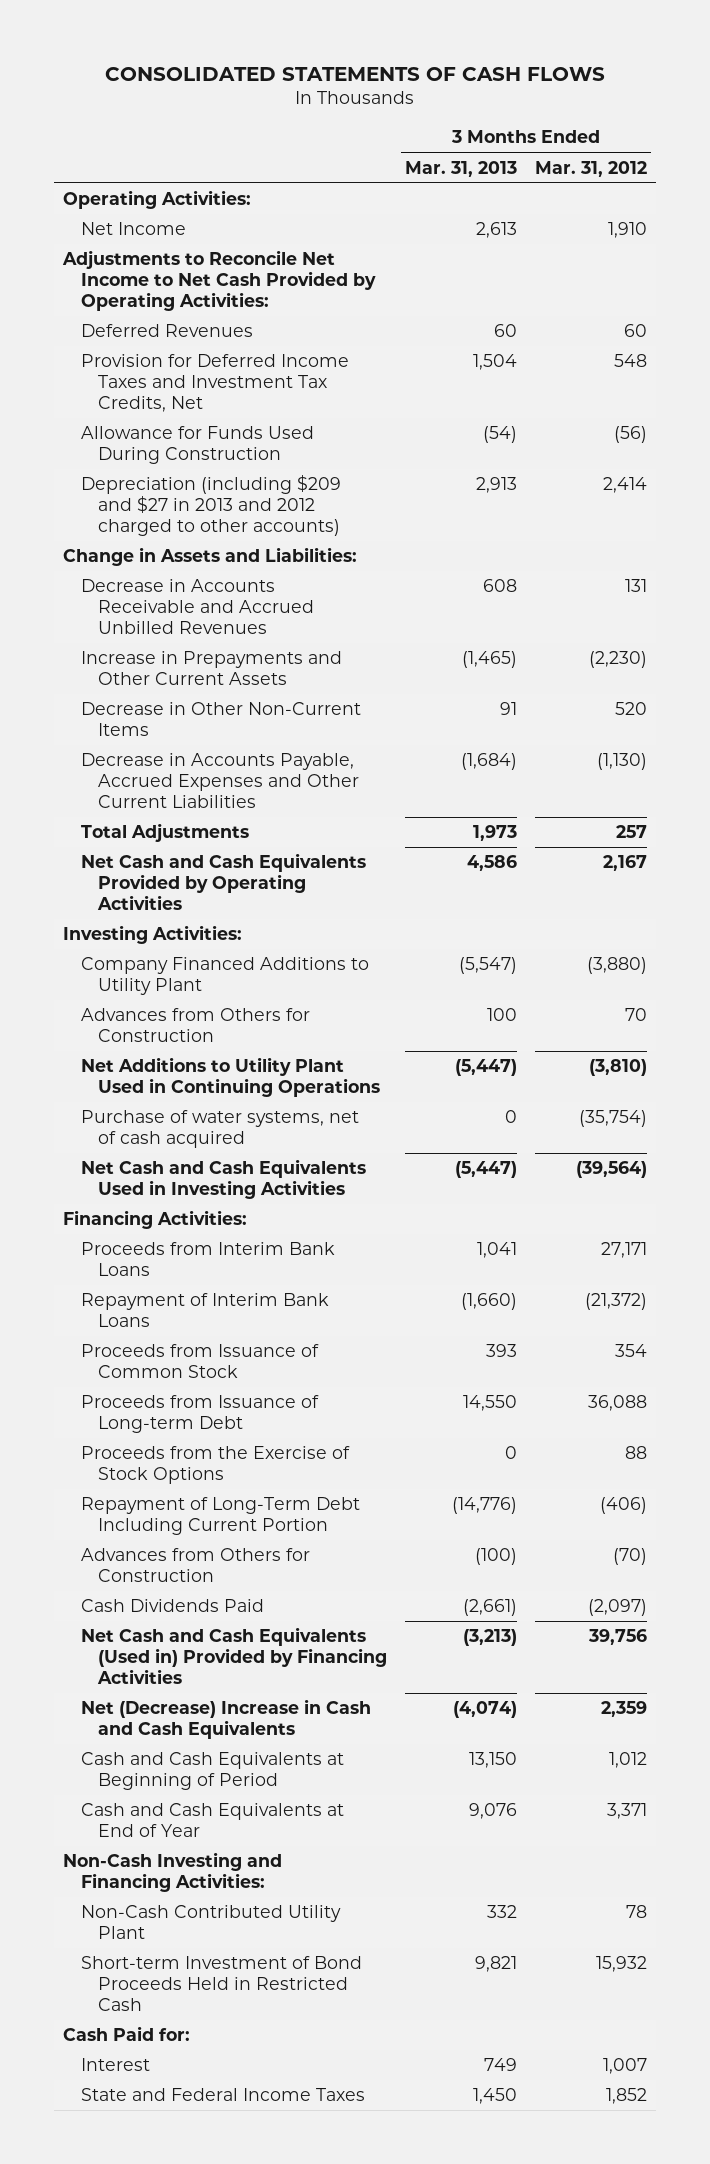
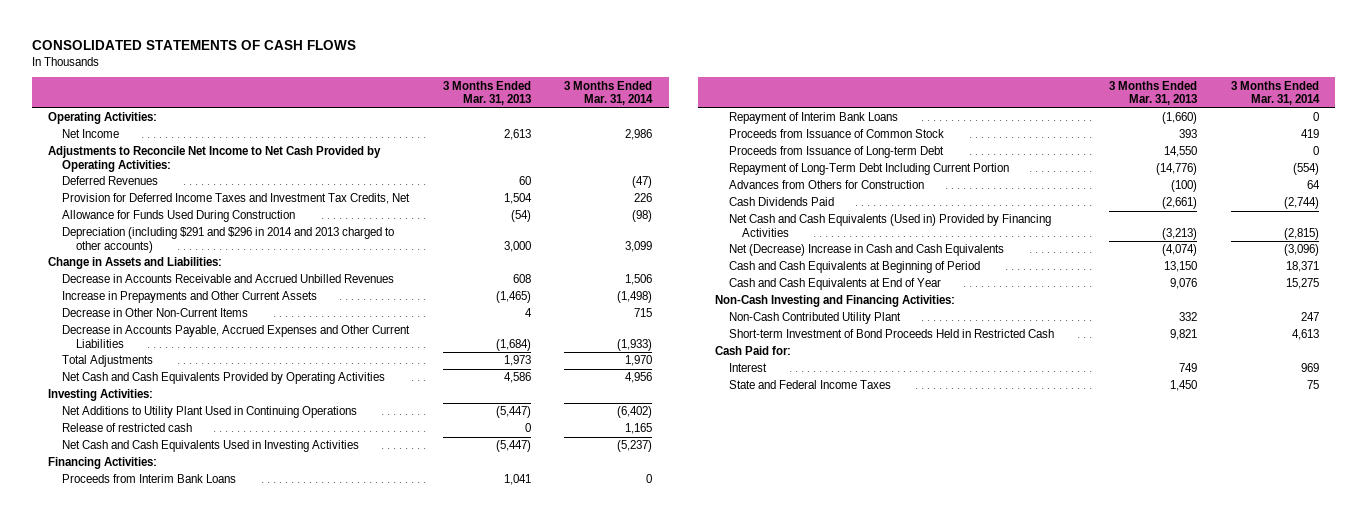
- | 3 Months Ended Mar. 31, 2013 | 3 Months Ended Mar. 31, 2012
+ | 3 Months Ended Mar. 31, 2013 | 3 Months Ended Mar. 31, 2014
- Depreciation (including $209 and $27 in 2013 and 2012 charged to other accounts) | 2,913 | 2,414
+ Depreciation (including $291 and $296 in 2014 and 2013 charged to other accounts) | 3,000 | 3,099
- Decrease in Other Non-Current Items | 91 | 520
+ Decrease in Other Non-Current Items | 4 | 715
- Company Financed Additions to Utility Plant | (5,547) | (3,880)
- Advances from Others for Construction | 100 | 70
- Purchase of water systems, net of cash acquired | 0 | (35,754)
+ Release of restricted cash | 0 | 1,165
- Proceeds from the Exercise of Stock Options | 0 | 88

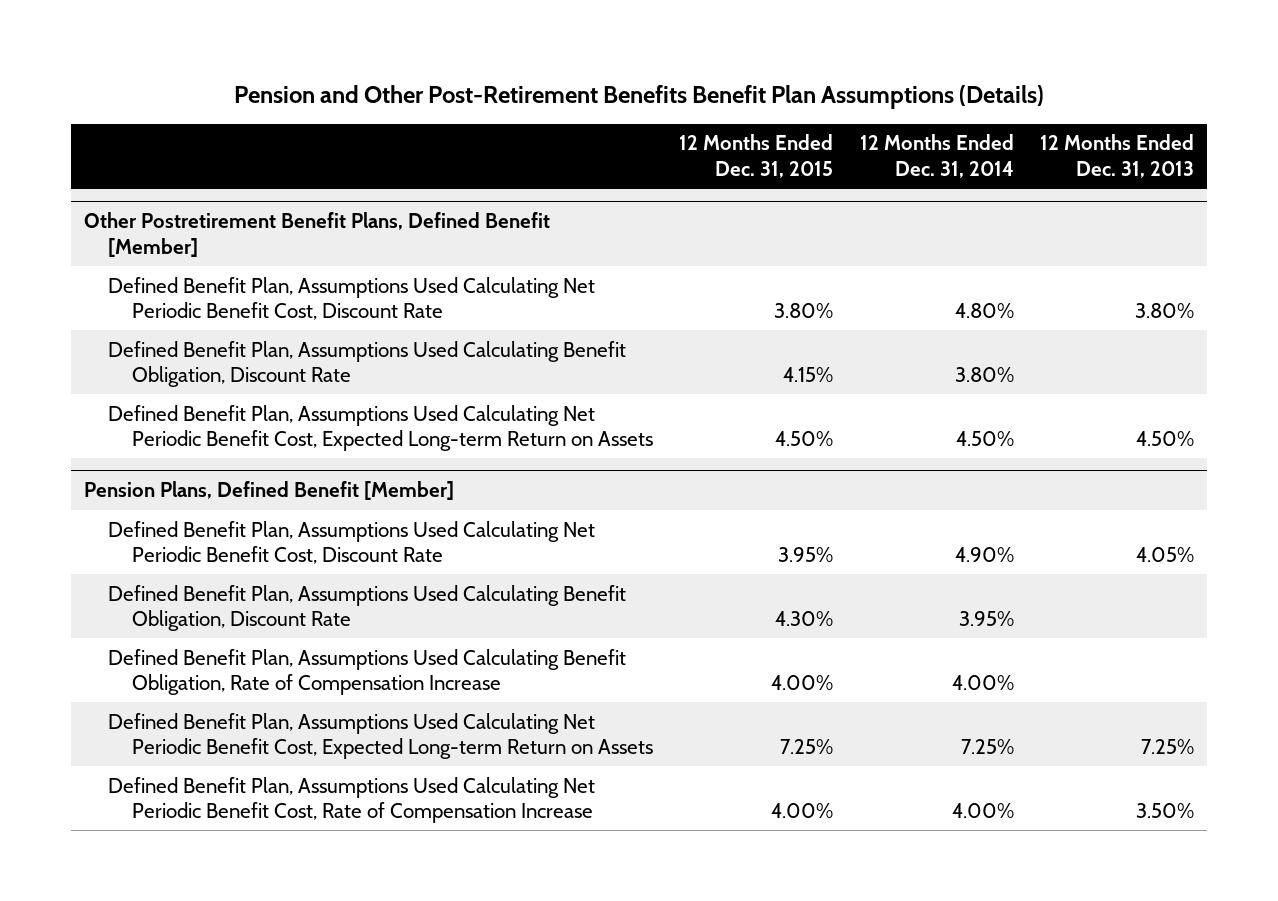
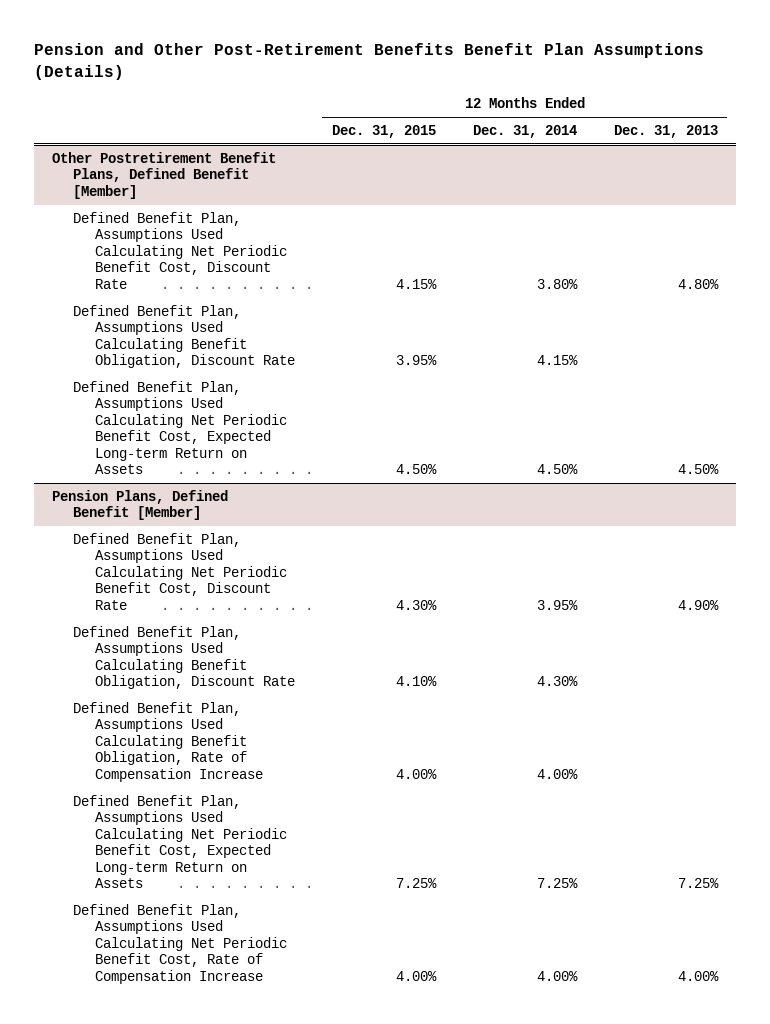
@ Other Postretirement Benefit Plans, Defined Benefit [Member]
- Defined Benefit Plan, Assumptions Used Calculating Net Periodic Benefit Cost, Discount Rate | 3.80% | 4.80% | 3.80%
- Defined Benefit Plan, Assumptions Used Calculating Benefit Obligation, Discount Rate | 4.15% | 3.80% |
+ Defined Benefit Plan, Assumptions Used Calculating Net Periodic Benefit Cost, Discount Rate | 4.15% | 3.80% | 4.80%
+ Defined Benefit Plan, Assumptions Used Calculating Benefit Obligation, Discount Rate | 3.95% | 4.15% |
@ Pension Plans, Defined Benefit [Member]
- Defined Benefit Plan, Assumptions Used Calculating Net Periodic Benefit Cost, Discount Rate | 3.95% | 4.90% | 4.05%
- Defined Benefit Plan, Assumptions Used Calculating Benefit Obligation, Discount Rate | 4.30% | 3.95% |
+ Defined Benefit Plan, Assumptions Used Calculating Net Periodic Benefit Cost, Discount Rate | 4.30% | 3.95% | 4.90%
+ Defined Benefit Plan, Assumptions Used Calculating Benefit Obligation, Discount Rate | 4.10% | 4.30% |
- Defined Benefit Plan, Assumptions Used Calculating Net Periodic Benefit Cost, Rate of Compensation Increase | 4.00% | 4.00% | 3.50%
+ Defined Benefit Plan, Assumptions Used Calculating Net Periodic Benefit Cost, Rate of Compensation Increase | 4.00% | 4.00% | 4.00%

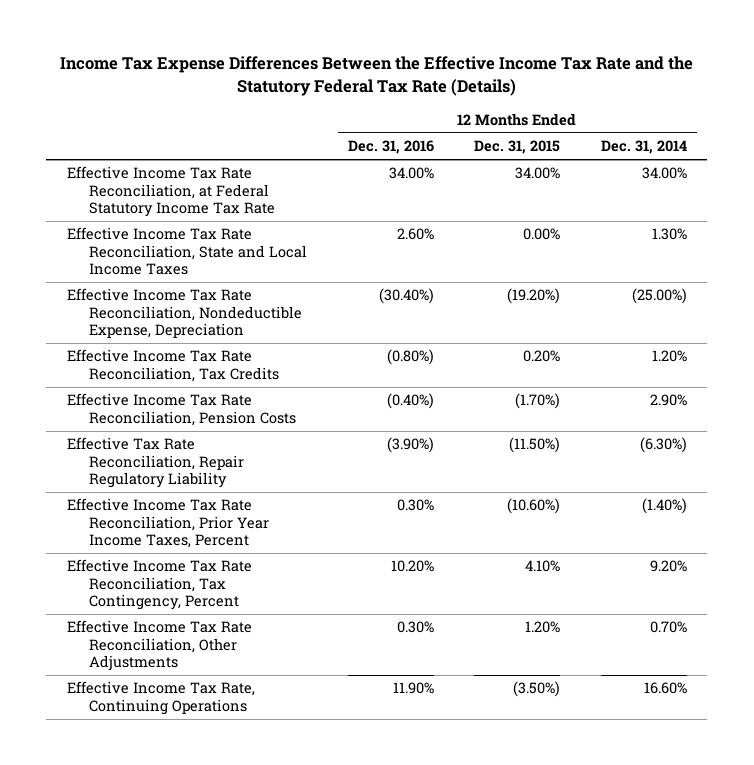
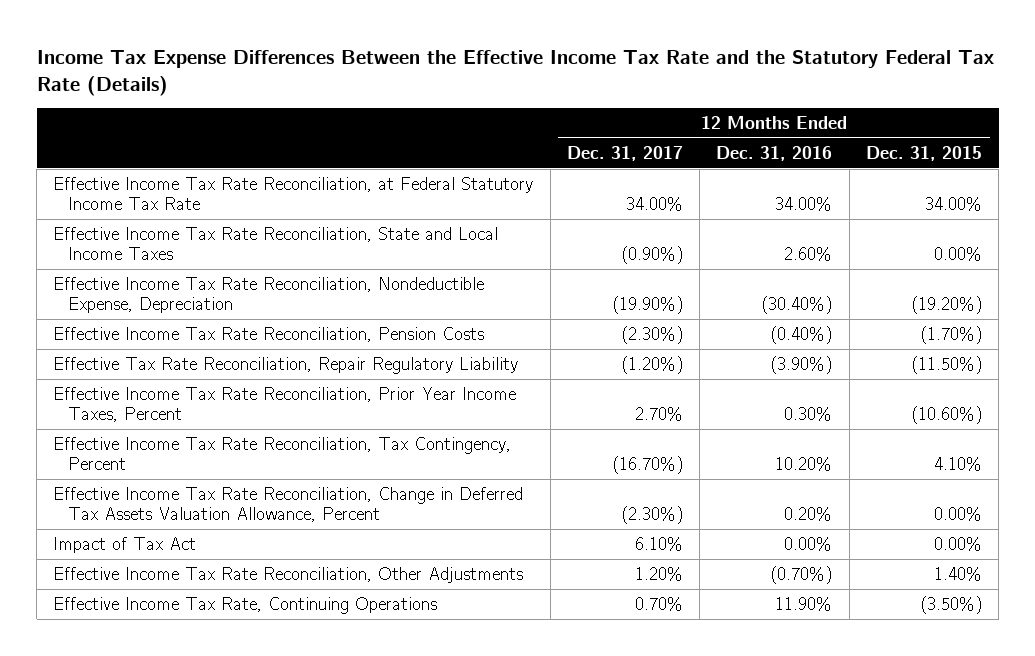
- | 12 Months Ended Dec. 31, 2016 | 12 Months Ended Dec. 31, 2015 | 12 Months Ended Dec. 31, 2014
+ | 12 Months Ended Dec. 31, 2017 | 12 Months Ended Dec. 31, 2016 | 12 Months Ended Dec. 31, 2015
- Effective Income Tax Rate Reconciliation, Tax Credits | (0.80%) | 0.20% | 1.20%
- Effective Income Tax Rate Reconciliation, Other Adjustments | 0.30% | 1.20% | 0.70%
+ Effective Income Tax Rate Reconciliation, Change in Deferred Tax Assets Valuation Allowance, Percent | (2.30%) | 0.20% | 0.00%
+ Impact of Tax Act | 6.10% | 0.00% | 0.00%
+ Effective Income Tax Rate Reconciliation, Other Adjustments | 1.20% | (0.70%) | 1.40%

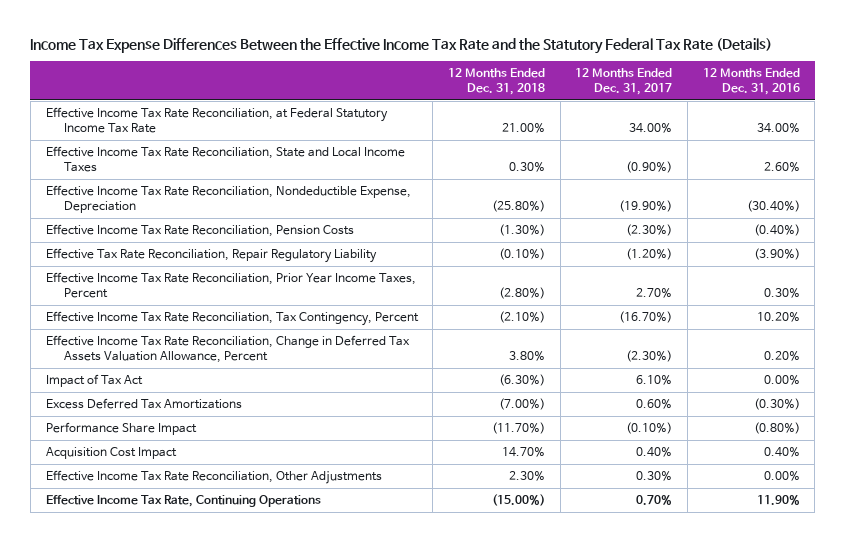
- | 12 Months Ended Dec. 31, 2017 | 12 Months Ended Dec. 31, 2016 | 12 Months Ended Dec. 31, 2015
+ | 12 Months Ended Dec. 31, 2018 | 12 Months Ended Dec. 31, 2017 | 12 Months Ended Dec. 31, 2016
- Effective Income Tax Rate Reconciliation, Other Adjustments | 1.20% | (0.70%) | 1.40%
+ Excess Deferred Tax Amortizations | (7.00%) | 0.60% | (0.30%)
+ Performance Share Impact | (11.70%) | (0.10%) | (0.80%)
+ Acquisition Cost Impact | 14.70% | 0.40% | 0.40%
+ Effective Income Tax Rate Reconciliation, Other Adjustments | 2.30% | 0.30% | 0.00%

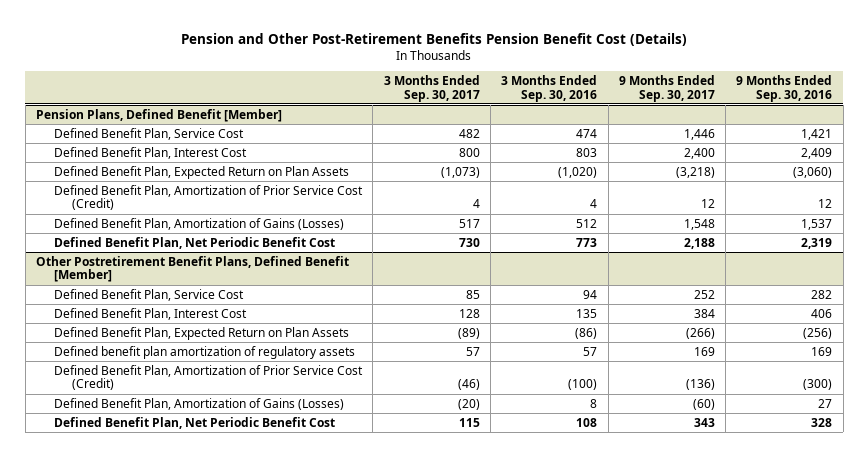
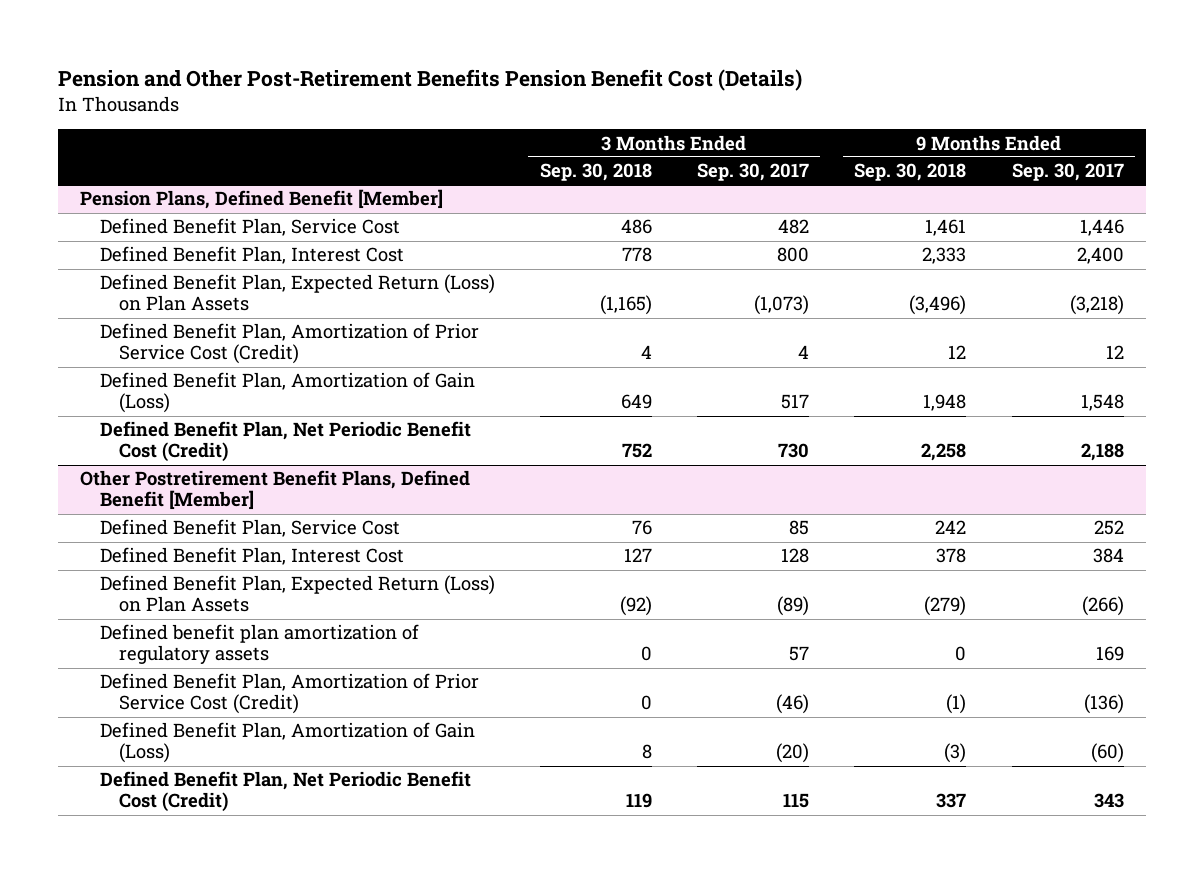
- | 3 Months Ended Sep. 30, 2017 | 3 Months Ended Sep. 30, 2016 | 9 Months Ended Sep. 30, 2017 | 9 Months Ended Sep. 30, 2016
+ | 3 Months Ended Sep. 30, 2018 | 3 Months Ended Sep. 30, 2017 | 9 Months Ended Sep. 30, 2018 | 9 Months Ended Sep. 30, 2017
@ Pension Plans, Defined Benefit [Member]
- Defined Benefit Plan, Expected Return on Plan Assets | (1,073) | (1,020) | (3,218) | (3,060)
+ Defined Benefit Plan, Expected Return (Loss) on Plan Assets | (1,165) | (1,073) | (3,496) | (3,218)
- Defined Benefit Plan, Amortization of Gains (Losses) | 517 | 512 | 1,548 | 1,537
- Defined Benefit Plan, Net Periodic Benefit Cost | 730 | 773 | 2,188 | 2,319
+ Defined Benefit Plan, Amortization of Gain (Loss) | 649 | 517 | 1,948 | 1,548
+ Defined Benefit Plan, Net Periodic Benefit Cost (Credit) | 752 | 730 | 2,258 | 2,188
@ Other Postretirement Benefit Plans, Defined Benefit [Member]
- Defined Benefit Plan, Expected Return on Plan Assets | (89) | (86) | (266) | (256)
+ Defined Benefit Plan, Expected Return (Loss) on Plan Assets | (92) | (89) | (279) | (266)
- Defined Benefit Plan, Amortization of Gains (Losses) | (20) | 8 | (60) | 27
- Defined Benefit Plan, Net Periodic Benefit Cost | 115 | 108 | 343 | 328
+ Defined Benefit Plan, Amortization of Gain (Loss) | 8 | (20) | (3) | (60)
+ Defined Benefit Plan, Net Periodic Benefit Cost (Credit) | 119 | 115 | 337 | 343

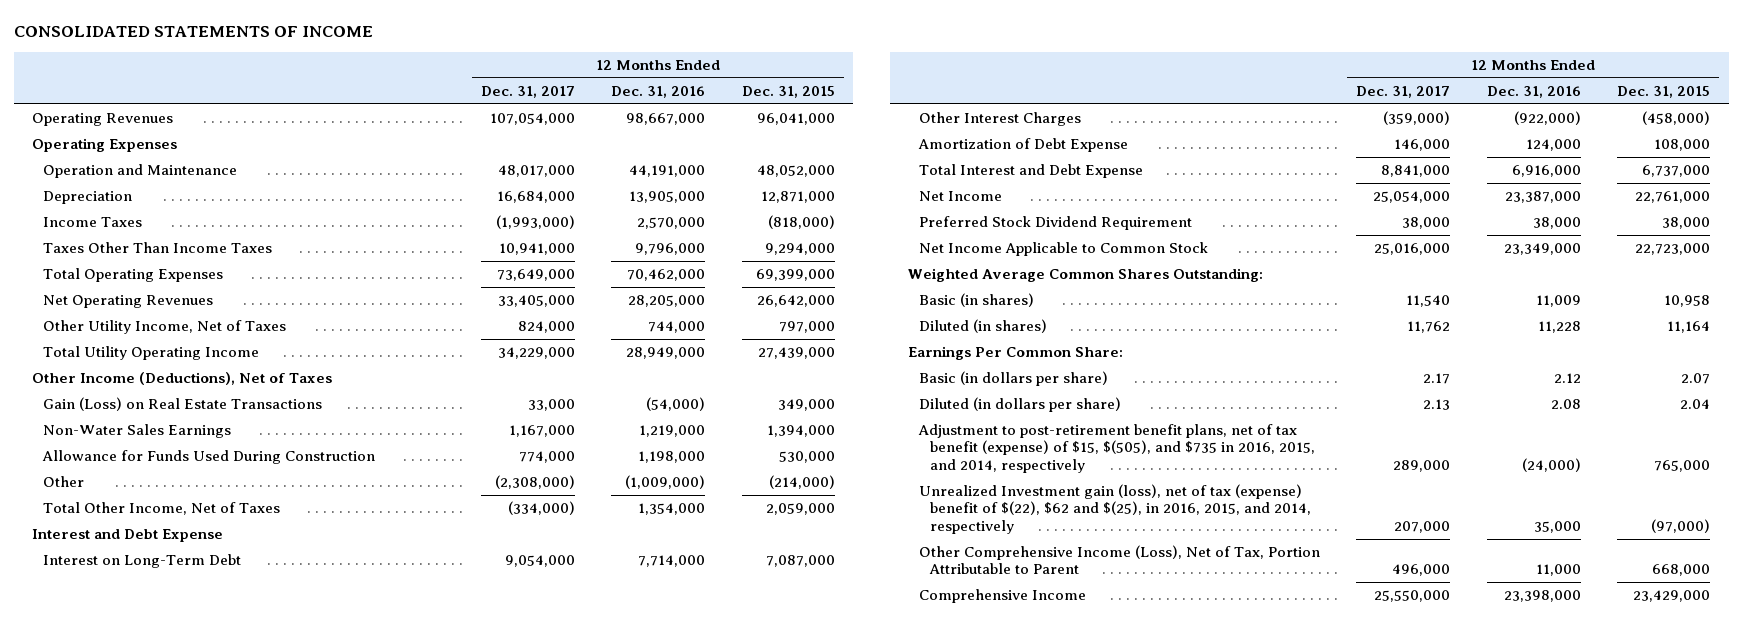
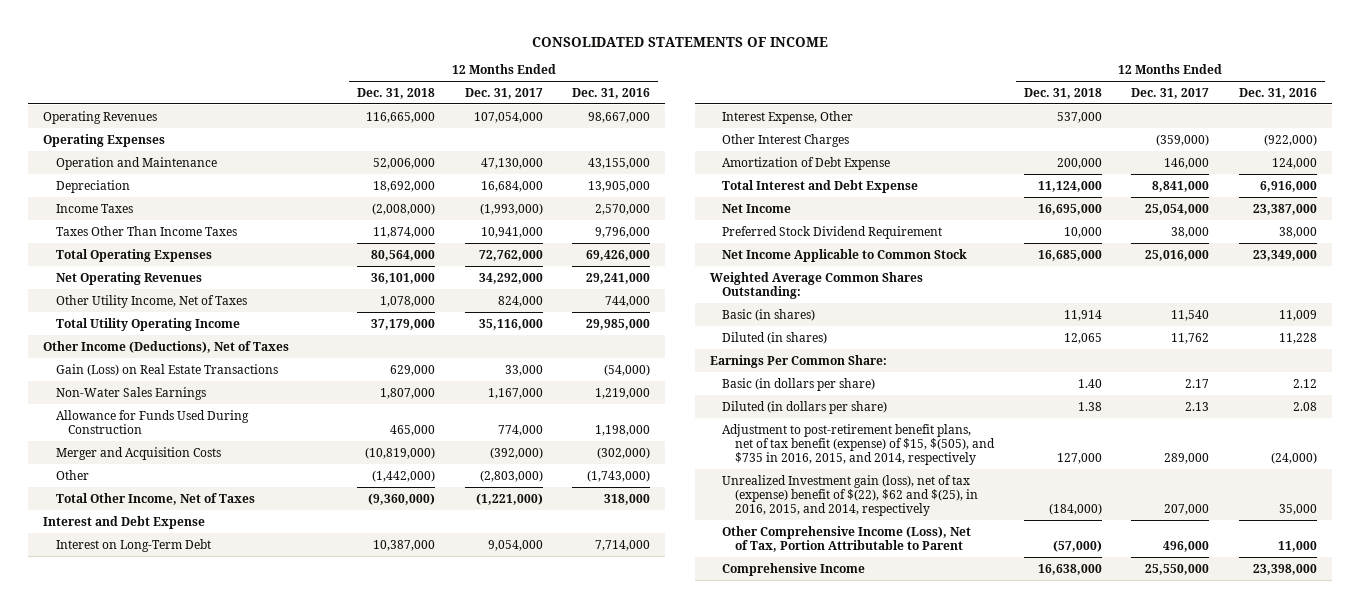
- | 12 Months Ended Dec. 31, 2017 | 12 Months Ended Dec. 31, 2016 | 12 Months Ended Dec. 31, 2015
+ | 12 Months Ended Dec. 31, 2018 | 12 Months Ended Dec. 31, 2017 | 12 Months Ended Dec. 31, 2016
- Operation and Maintenance | 48,017,000 | 44,191,000 | 48,052,000
+ Operation and Maintenance | 52,006,000 | 47,130,000 | 43,155,000
- Total Operating Expenses | 73,649,000 | 70,462,000 | 69,399,000
- Net Operating Revenues | 33,405,000 | 28,205,000 | 26,642,000
+ Total Operating Expenses | 80,564,000 | 72,762,000 | 69,426,000
+ Net Operating Revenues | 36,101,000 | 34,292,000 | 29,241,000
- Total Utility Operating Income | 34,229,000 | 28,949,000 | 27,439,000
+ Total Utility Operating Income | 37,179,000 | 35,116,000 | 29,985,000
- Other | (2,308,000) | (1,009,000) | (214,000)
- Total Other Income, Net of Taxes | (334,000) | 1,354,000 | 2,059,000
+ Merger and Acquisition Costs | (10,819,000) | (392,000) | (302,000)
+ Other | (1,442,000) | (2,803,000) | (1,743,000)
+ Total Other Income, Net of Taxes | (9,360,000) | (1,221,000) | 318,000
+ Interest Expense, Other | 537,000 | |

